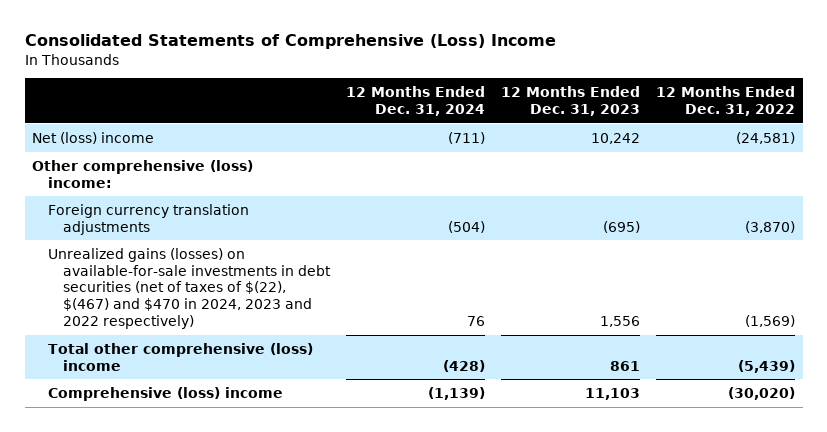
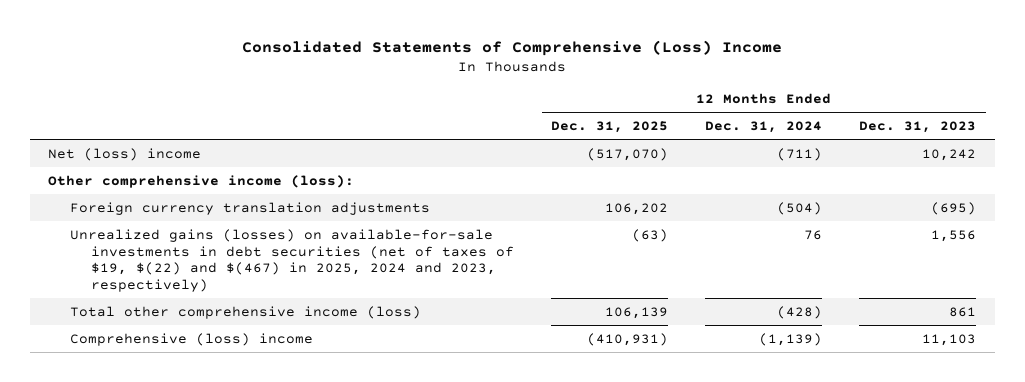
- | 12 Months Ended Dec. 31, 2024 | 12 Months Ended Dec. 31, 2023 | 12 Months Ended Dec. 31, 2022
+ | 12 Months Ended Dec. 31, 2025 | 12 Months Ended Dec. 31, 2024 | 12 Months Ended Dec. 31, 2023
- Other comprehensive (loss) income:
+ Other comprehensive income (loss):
- Unrealized gains (losses) on available-for-sale investments in debt securities (net of taxes of $(22), $(467) and $470 in 2024, 2023 and 2022 respectively) | 76 | 1,556 | (1,569)
- Total other comprehensive (loss) income | (428) | 861 | (5,439)
+ Unrealized gains (losses) on available-for-sale investments in debt securities (net of taxes of $19, $(22) and $(467) in 2025, 2024 and 2023, respectively) | (63) | 76 | 1,556
+ Total other comprehensive income (loss) | 106,139 | (428) | 861

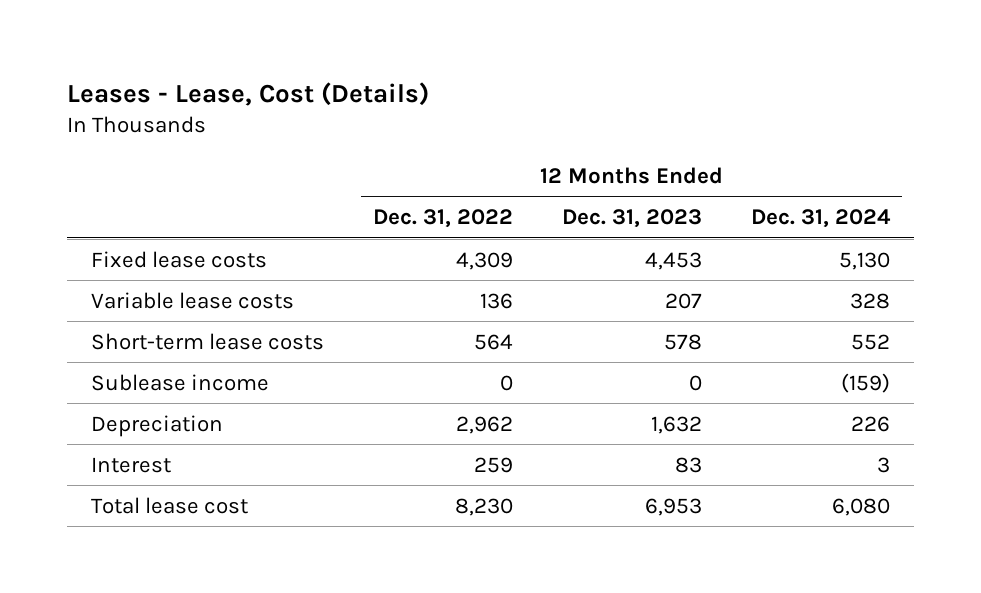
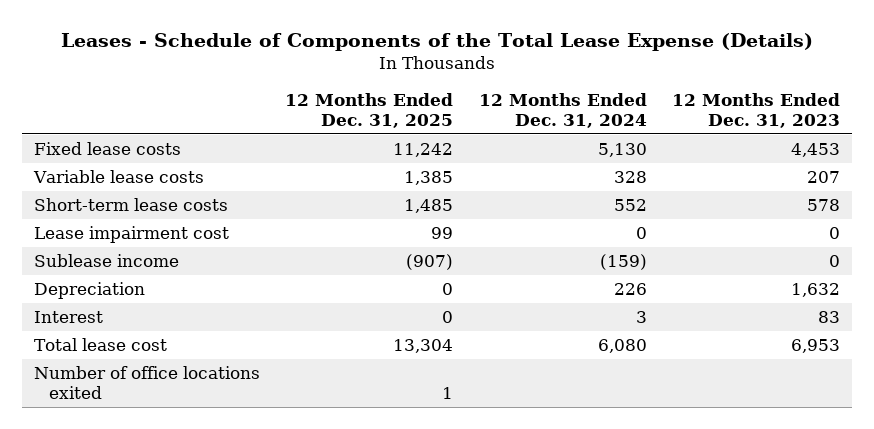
- Leases - Lease, Cost (Details)
+ Leases - Schedule of Components of the Total Lease Expense (Details)
- | 12 Months Ended Dec. 31, 2022 | 12 Months Ended Dec. 31, 2023 | 12 Months Ended Dec. 31, 2024
+ | 12 Months Ended Dec. 31, 2025 | 12 Months Ended Dec. 31, 2024 | 12 Months Ended Dec. 31, 2023
+ Lease impairment cost | 99 | 0 | 0
+ Number of office locations exited | 1 | |

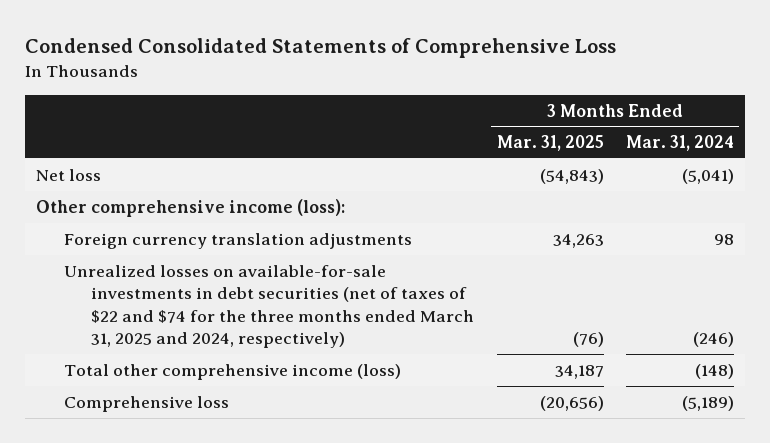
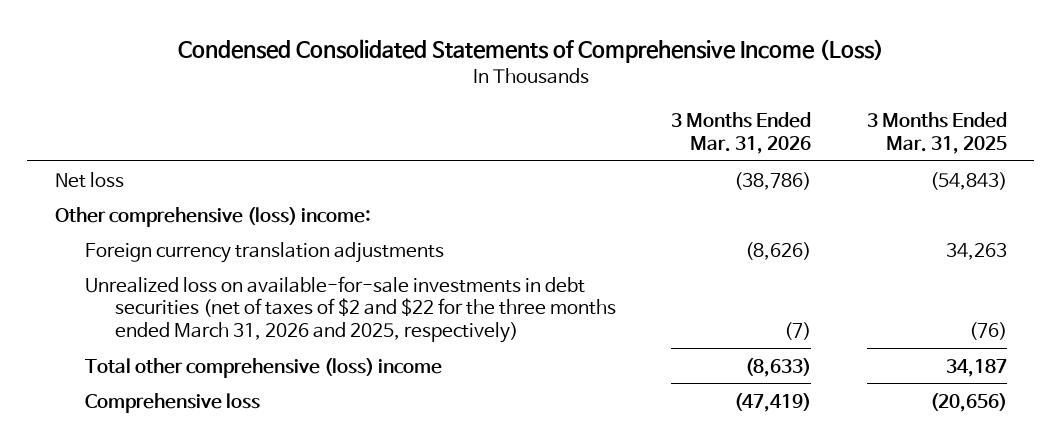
- Condensed Consolidated Statements of Comprehensive Loss
+ Condensed Consolidated Statements of Comprehensive Income (Loss)
- | 3 Months Ended Mar. 31, 2025 | 3 Months Ended Mar. 31, 2024
+ | 3 Months Ended Mar. 31, 2026 | 3 Months Ended Mar. 31, 2025
- Other comprehensive income (loss):
+ Other comprehensive (loss) income:
- Unrealized losses on available-for-sale investments in debt securities (net of taxes of $22 and $74 for the three months ended March 31, 2025 and 2024, respectively) | (76) | (246)
- Total other comprehensive income (loss) | 34,187 | (148)
+ Unrealized loss on available-for-sale investments in debt securities (net of taxes of $2 and $22 for the three months ended March 31, 2026 and 2025, respectively) | (7) | (76)
+ Total other comprehensive (loss) income | (8,633) | 34,187

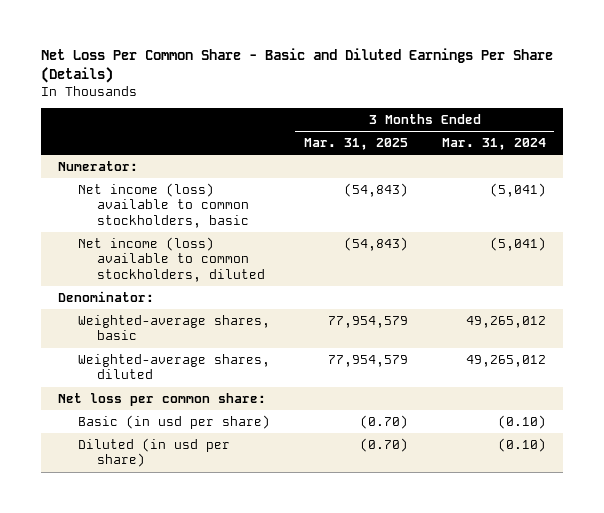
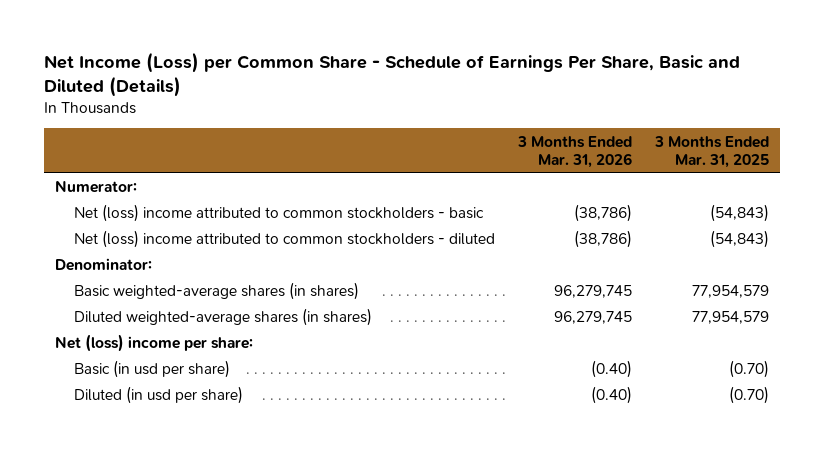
- Net Loss Per Common Share - Basic and Diluted Earnings Per Share (Details)
+ Net Income (Loss) per Common Share - Schedule of Earnings Per Share, Basic and Diluted (Details)
- | 3 Months Ended Mar. 31, 2025 | 3 Months Ended Mar. 31, 2024
+ | 3 Months Ended Mar. 31, 2026 | 3 Months Ended Mar. 31, 2025
- Net income (loss) available to common stockholders, basic | (54,843) | (5,041)
- Net income (loss) available to common stockholders, diluted | (54,843) | (5,041)
+ Net (loss) income attributed to common stockholders - basic | (38,786) | (54,843)
+ Net (loss) income attributed to common stockholders - diluted | (38,786) | (54,843)
- Weighted-average shares, basic | 77,954,579 | 49,265,012
- Weighted-average shares, diluted | 77,954,579 | 49,265,012
- Net loss per common share:
+ Basic weighted-average shares (in shares) | 96,279,745 | 77,954,579
+ Diluted weighted-average shares (in shares) | 96,279,745 | 77,954,579
+ Net (loss) income per share:

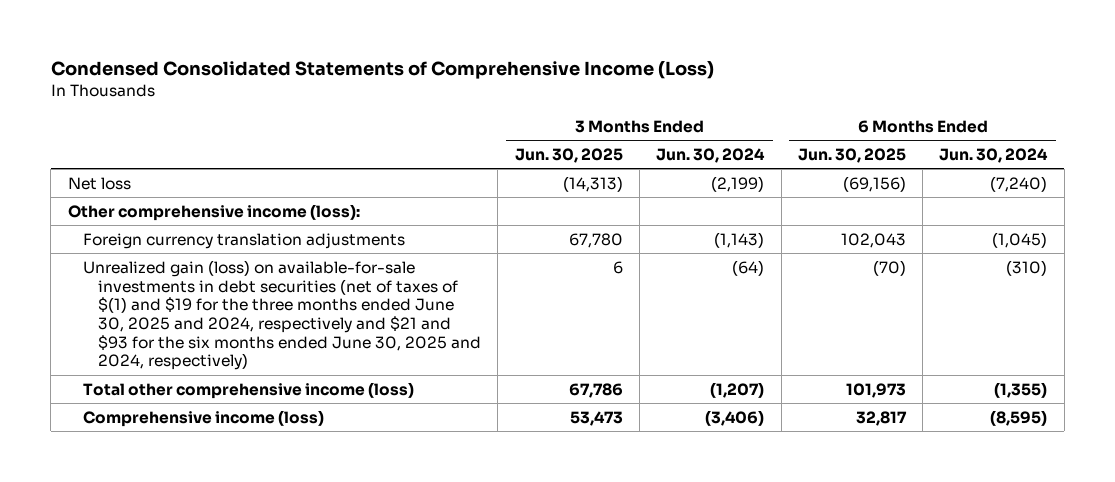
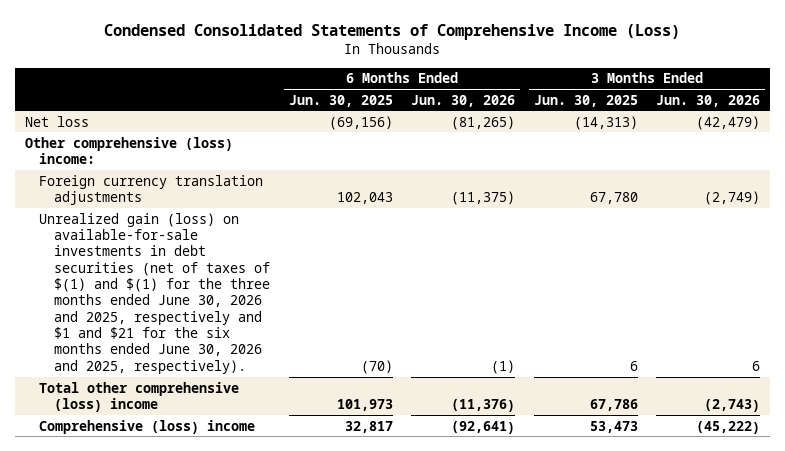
- | 3 Months Ended Jun. 30, 2025 | 3 Months Ended Jun. 30, 2024 | 6 Months Ended Jun. 30, 2025 | 6 Months Ended Jun. 30, 2024
+ | 6 Months Ended Jun. 30, 2025 | 6 Months Ended Jun. 30, 2026 | 3 Months Ended Jun. 30, 2025 | 3 Months Ended Jun. 30, 2026
- Other comprehensive income (loss):
+ Other comprehensive (loss) income:
- Unrealized gain (loss) on available-for-sale investments in debt securities (net of taxes of $(1) and $19 for the three months ended June 30, 2025 and 2024, respectively and $21 and $93 for the six months ended June 30, 2025 and 2024, respectively) | 6 | (64) | (70) | (310)
- Total other comprehensive income (loss) | 67,786 | (1,207) | 101,973 | (1,355)
- Comprehensive income (loss) | 53,473 | (3,406) | 32,817 | (8,595)
+ Unrealized gain (loss) on available-for-sale investments in debt securities (net of taxes of $(1) and $(1) for the three months ended June 30, 2026 and 2025, respectively and $1 and $21 for the six months ended June 30, 2026 and 2025, respectively). | (70) | (1) | 6 | 6
+ Total other comprehensive (loss) income | 101,973 | (11,376) | 67,786 | (2,743)
+ Comprehensive (loss) income | 32,817 | (92,641) | 53,473 | (45,222)

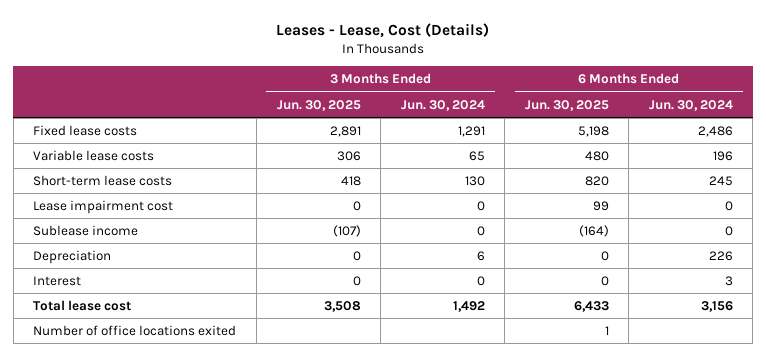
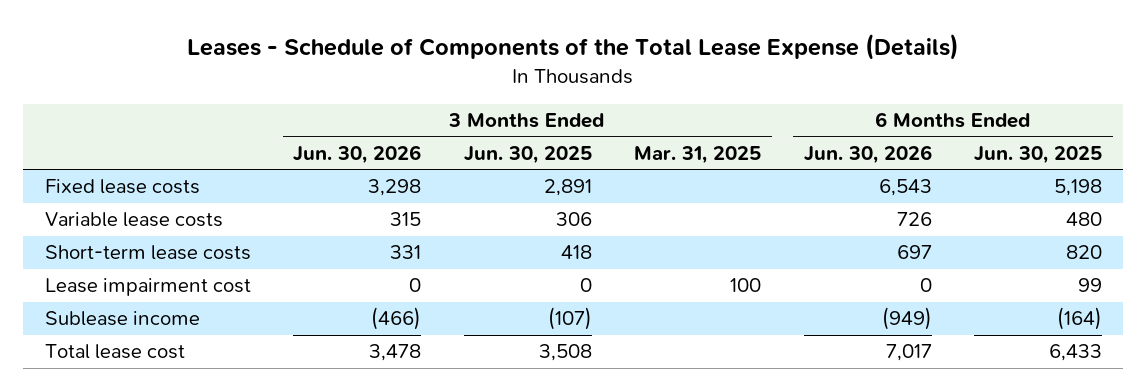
- Leases - Lease, Cost (Details)
+ Leases - Schedule of Components of the Total Lease Expense (Details)
- | 3 Months Ended Jun. 30, 2025 | 3 Months Ended Jun. 30, 2024 | 6 Months Ended Jun. 30, 2025 | 6 Months Ended Jun. 30, 2024
+ | 3 Months Ended Jun. 30, 2026 | 3 Months Ended Jun. 30, 2025 | 3 Months Ended Mar. 31, 2025 | 6 Months Ended Jun. 30, 2026 | 6 Months Ended Jun. 30, 2025
- Depreciation | 0 | 6 | 0 | 226
- Interest | 0 | 0 | 0 | 3
- Number of office locations exited | | | 1 |

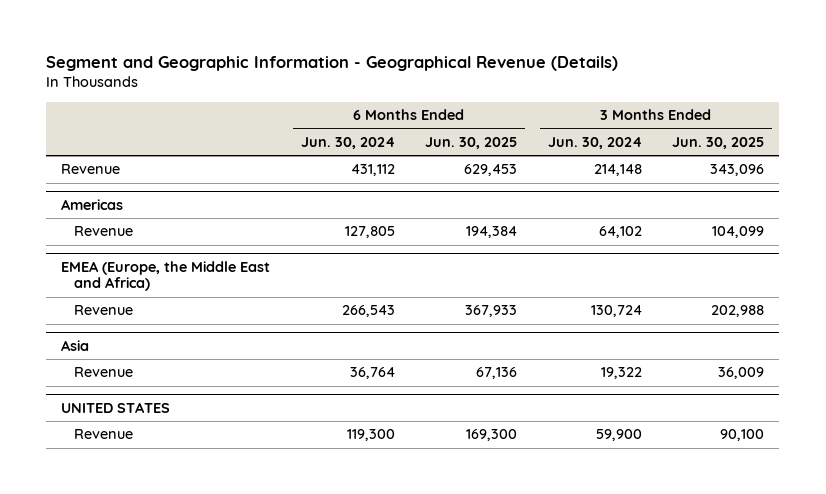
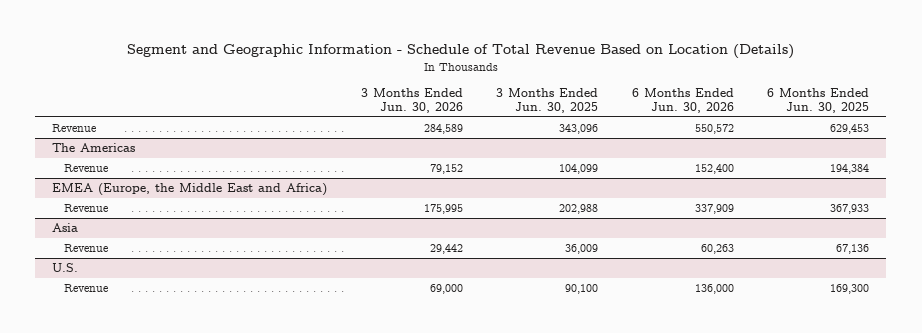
- Segment and Geographic Information - Geographical Revenue (Details)
+ Segment and Geographic Information - Schedule of Total Revenue Based on Location (Details)
- | 6 Months Ended Jun. 30, 2024 | 6 Months Ended Jun. 30, 2025 | 3 Months Ended Jun. 30, 2024 | 3 Months Ended Jun. 30, 2025
+ | 3 Months Ended Jun. 30, 2026 | 3 Months Ended Jun. 30, 2025 | 6 Months Ended Jun. 30, 2026 | 6 Months Ended Jun. 30, 2025
- Americas
+ The Americas
- UNITED STATES
+ U.S.

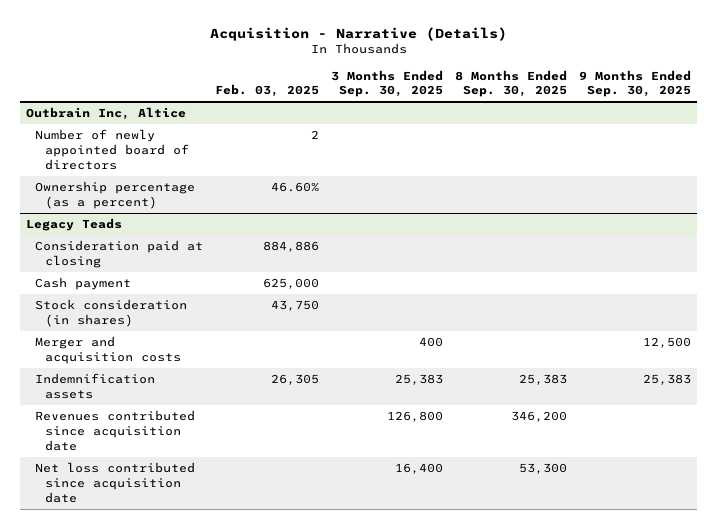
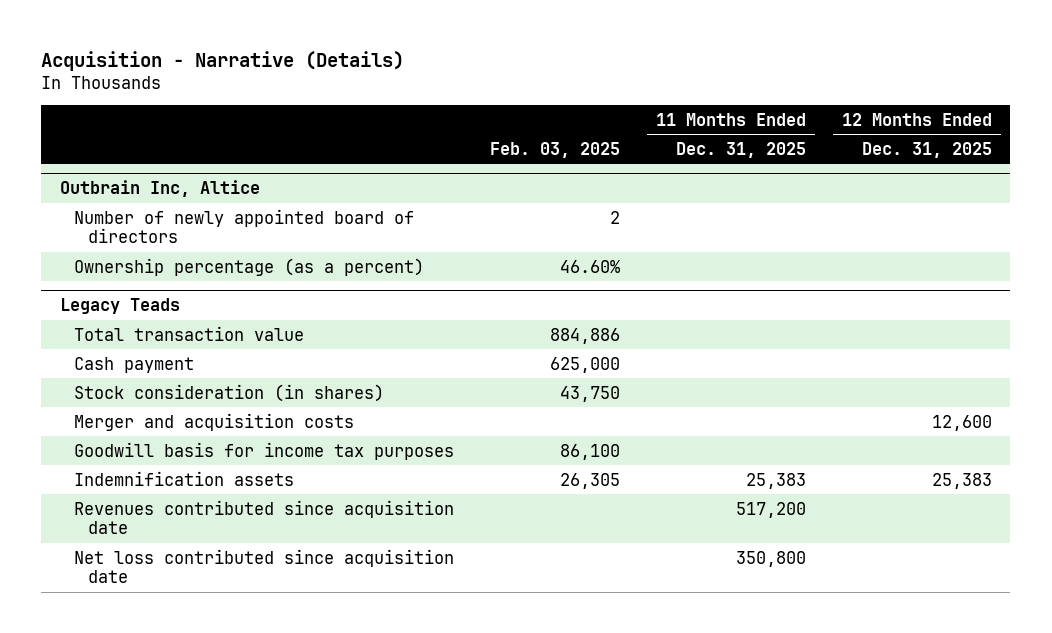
- | Feb. 03, 2025 | 3 Months Ended Sep. 30, 2025 | 8 Months Ended Sep. 30, 2025 | 9 Months Ended Sep. 30, 2025
+ | Feb. 03, 2025 | 11 Months Ended Dec. 31, 2025 | 12 Months Ended Dec. 31, 2025
@ Legacy Teads
- Consideration paid at closing | 884,886 | | |
+ Total transaction value | 884,886 | |
+ Goodwill basis for income tax purposes | 86,100 | |

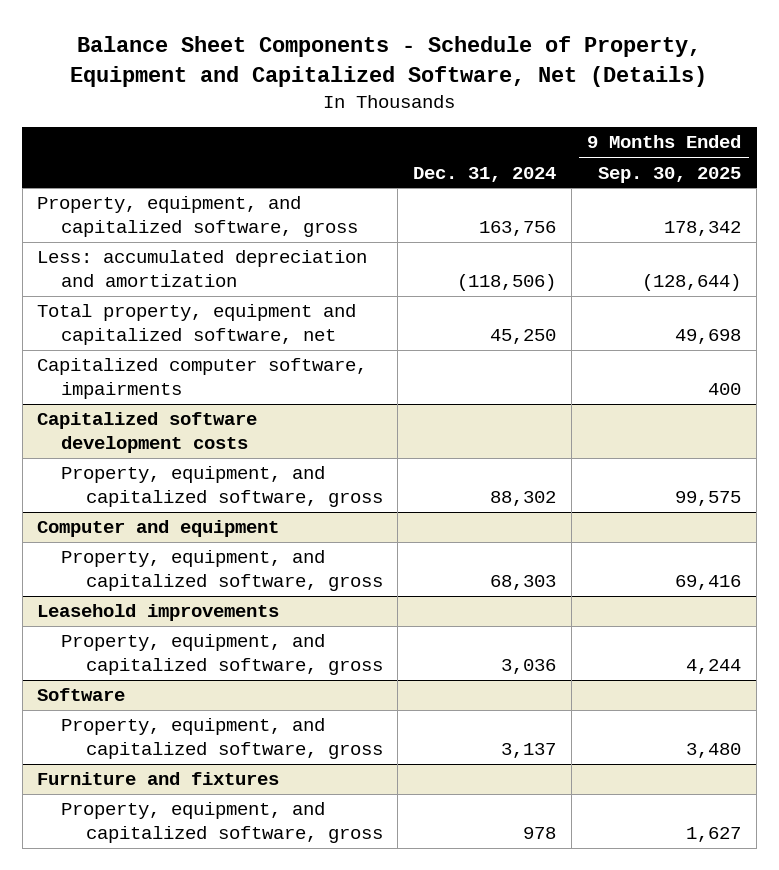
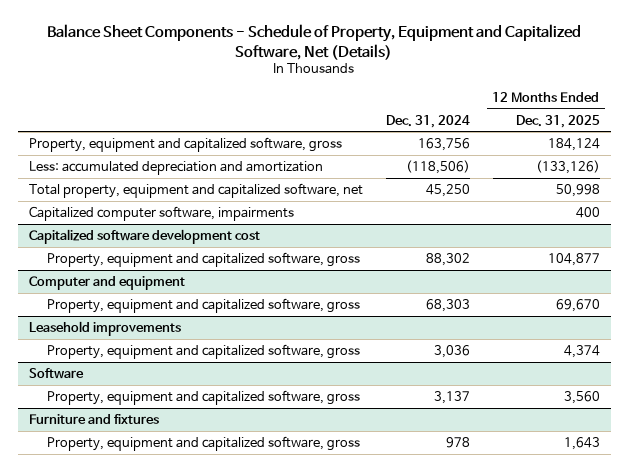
- | Dec. 31, 2024 | 9 Months Ended Sep. 30, 2025
+ | Dec. 31, 2024 | 12 Months Ended Dec. 31, 2025
- Property, equipment, and capitalized software, gross | 163,756 | 178,342
+ Property, equipment and capitalized software, gross | 163,756 | 184,124
- Capitalized software development costs
- Property, equipment, and capitalized software, gross | 88,302 | 99,575
+ Capitalized software development cost
+ Property, equipment and capitalized software, gross | 88,302 | 104,877
@ Computer and equipment
- Property, equipment, and capitalized software, gross | 68,303 | 69,416
+ Property, equipment and capitalized software, gross | 68,303 | 69,670
@ Leasehold improvements
- Property, equipment, and capitalized software, gross | 3,036 | 4,244
+ Property, equipment and capitalized software, gross | 3,036 | 4,374
@ Software
- Property, equipment, and capitalized software, gross | 3,137 | 3,480
+ Property, equipment and capitalized software, gross | 3,137 | 3,560
@ Furniture and fixtures
- Property, equipment, and capitalized software, gross | 978 | 1,627
+ Property, equipment and capitalized software, gross | 978 | 1,643

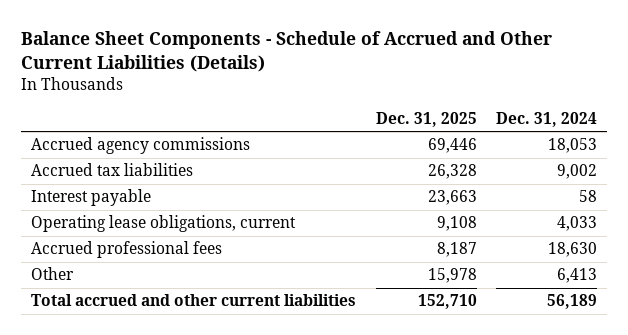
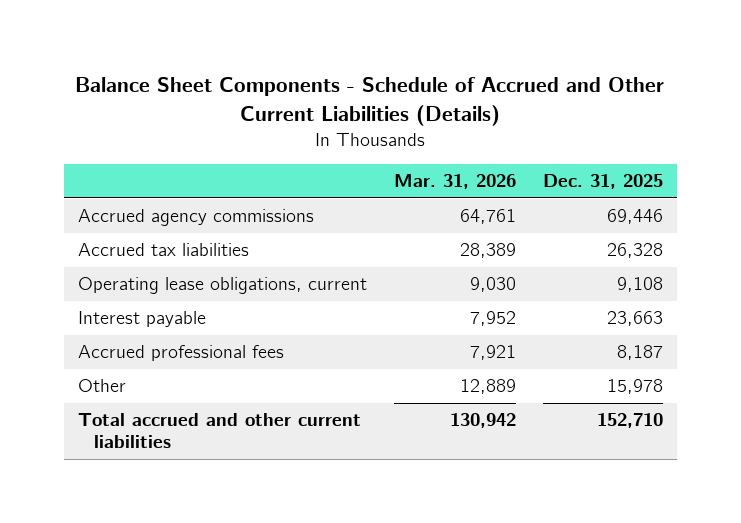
- | Dec. 31, 2025 | Dec. 31, 2024
+ | Mar. 31, 2026 | Dec. 31, 2025
moved down: Interest payable | 7,952 | 23,663

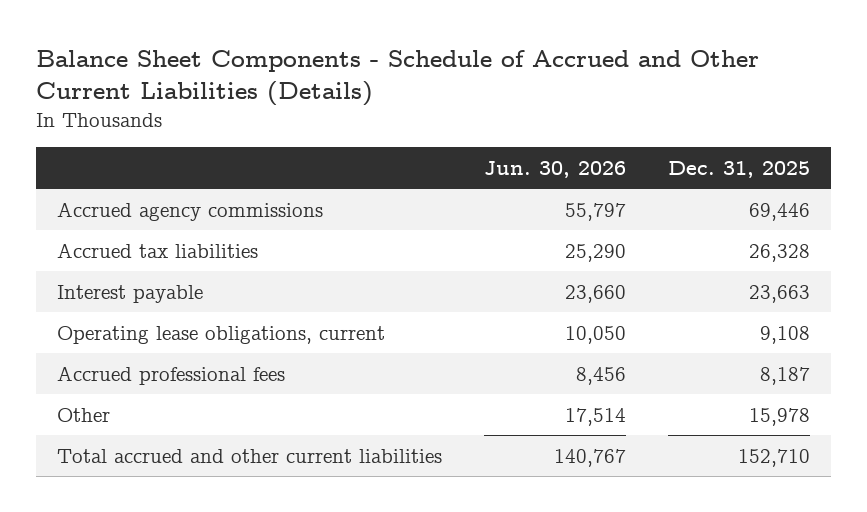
- | Mar. 31, 2026 | Dec. 31, 2025
+ | Jun. 30, 2026 | Dec. 31, 2025
moved down: Operating lease obligations, current | 10,050 | 9,108

